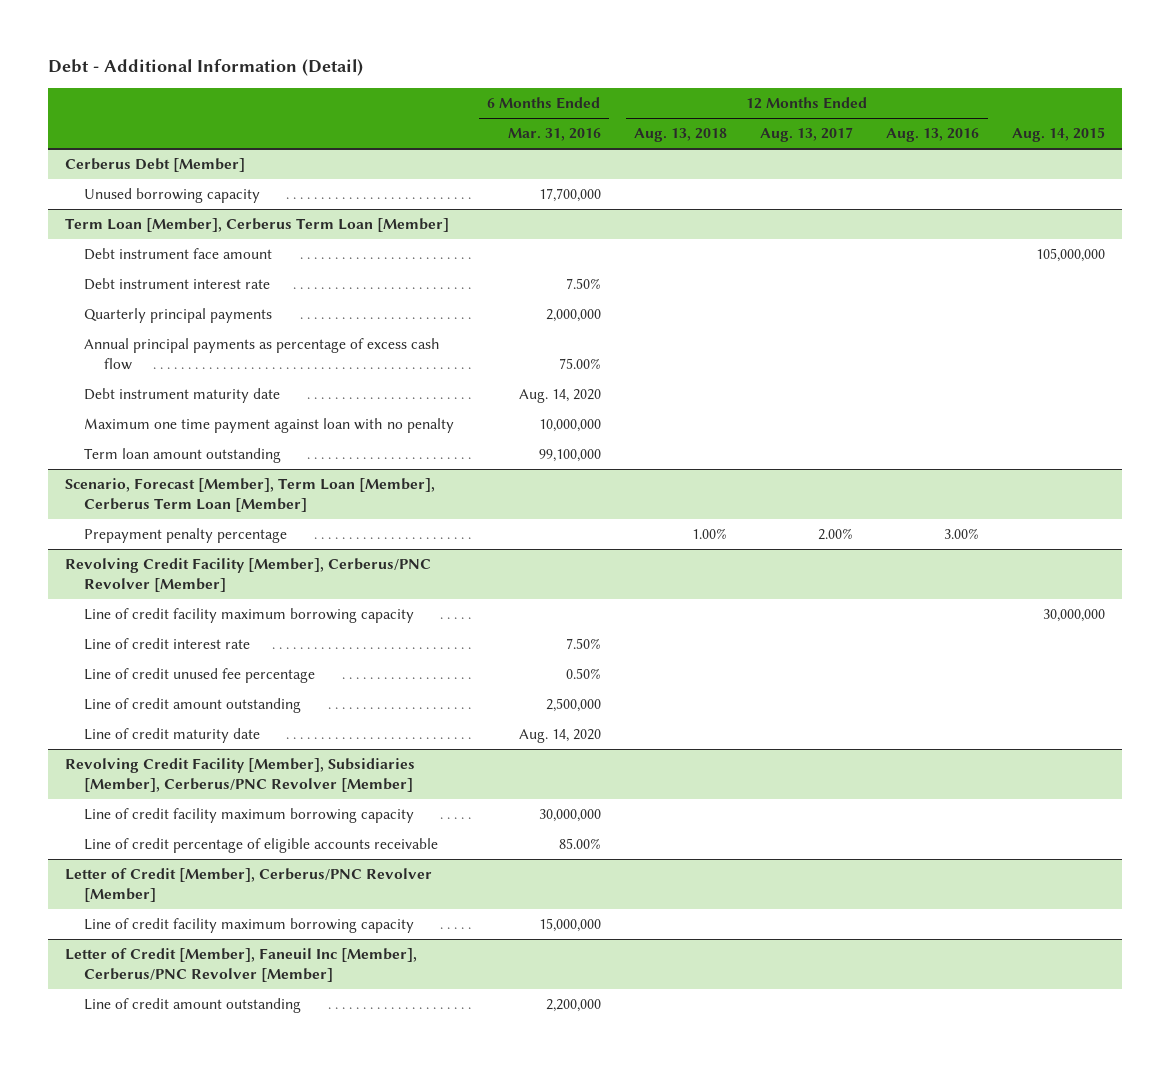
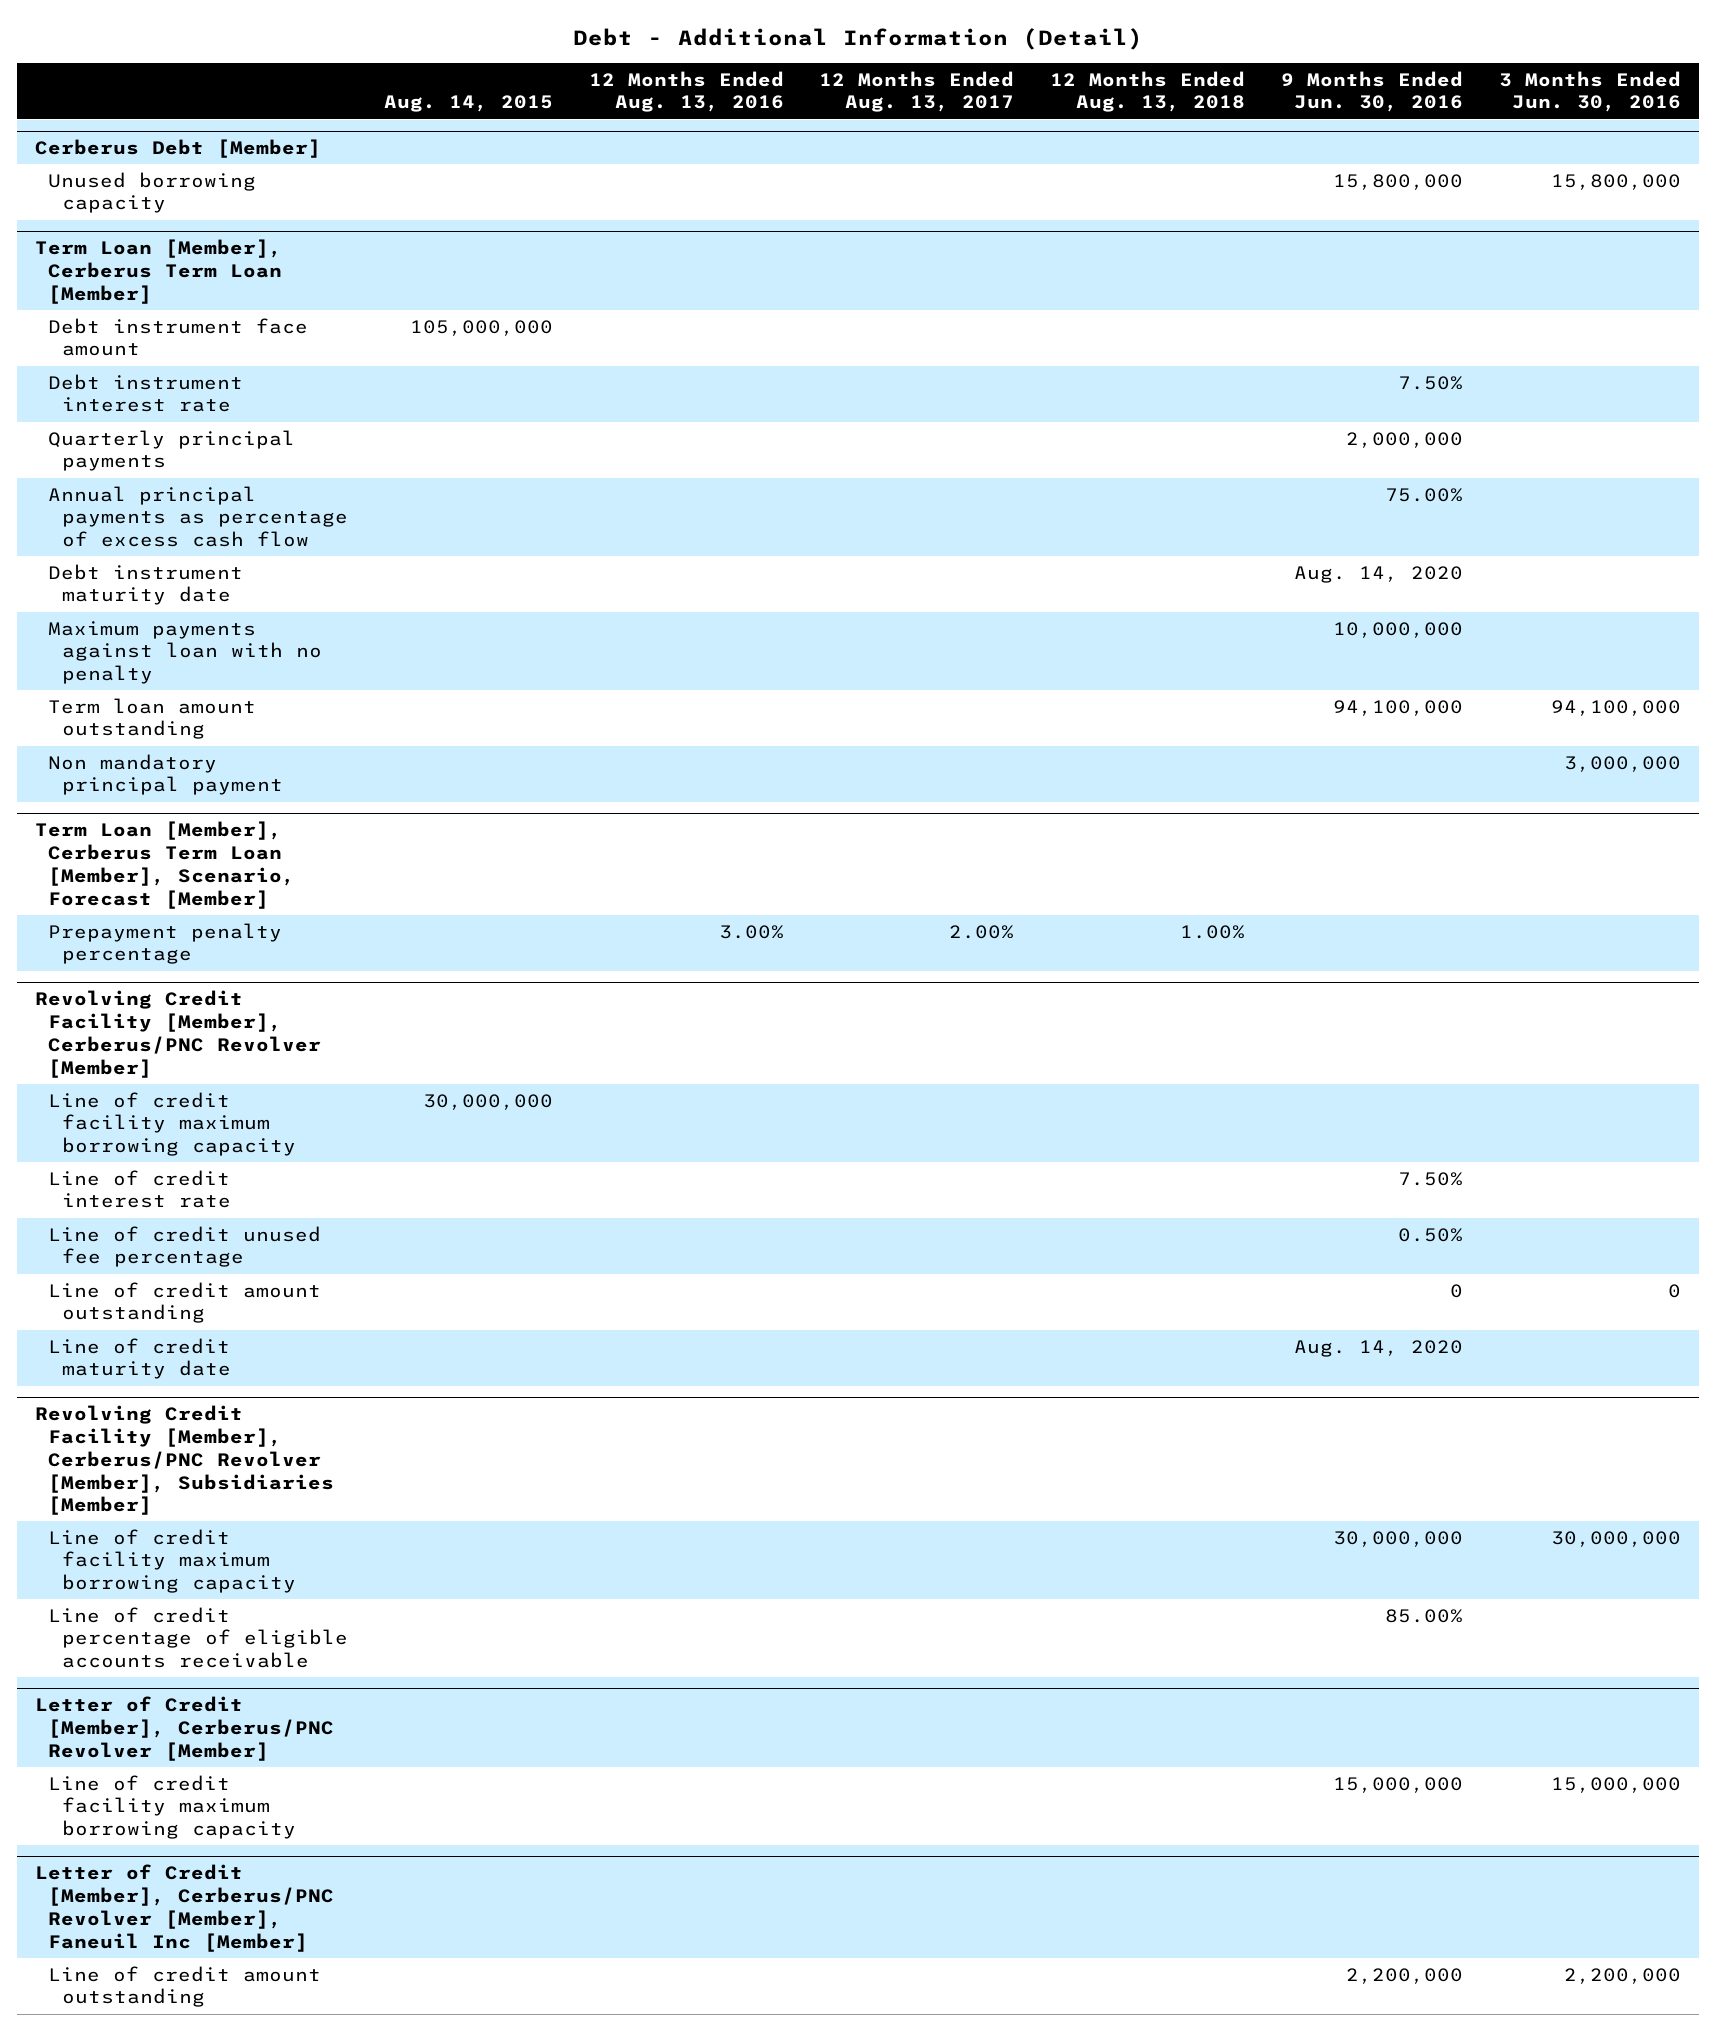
- | 6 Months Ended Mar. 31, 2016 | 12 Months Ended Aug. 13, 2018 | 12 Months Ended Aug. 13, 2017 | 12 Months Ended Aug. 13, 2016 | Aug. 14, 2015
+ | Aug. 14, 2015 | 12 Months Ended Aug. 13, 2016 | 12 Months Ended Aug. 13, 2017 | 12 Months Ended Aug. 13, 2018 | 9 Months Ended Jun. 30, 2016 | 3 Months Ended Jun. 30, 2016
@ Term Loan [Member], Cerberus Term Loan [Member]
- Maximum one time payment against loan with no penalty | 10,000,000 | | | |
+ Maximum payments against loan with no penalty | | | | | 10,000,000 |
- Scenario, Forecast [Member], Term Loan [Member], Cerberus Term Loan [Member]
@ Term Loan [Member], Cerberus Term Loan [Member]
+ Non mandatory principal payment | | | | | | 3,000,000
+ Term Loan [Member], Cerberus Term Loan [Member], Scenario, Forecast [Member]
- Revolving Credit Facility [Member], Subsidiaries [Member], Cerberus/PNC Revolver [Member]
+ Revolving Credit Facility [Member], Cerberus/PNC Revolver [Member], Subsidiaries [Member]
- Letter of Credit [Member], Faneuil Inc [Member], Cerberus/PNC Revolver [Member]
+ Letter of Credit [Member], Cerberus/PNC Revolver [Member], Faneuil Inc [Member]

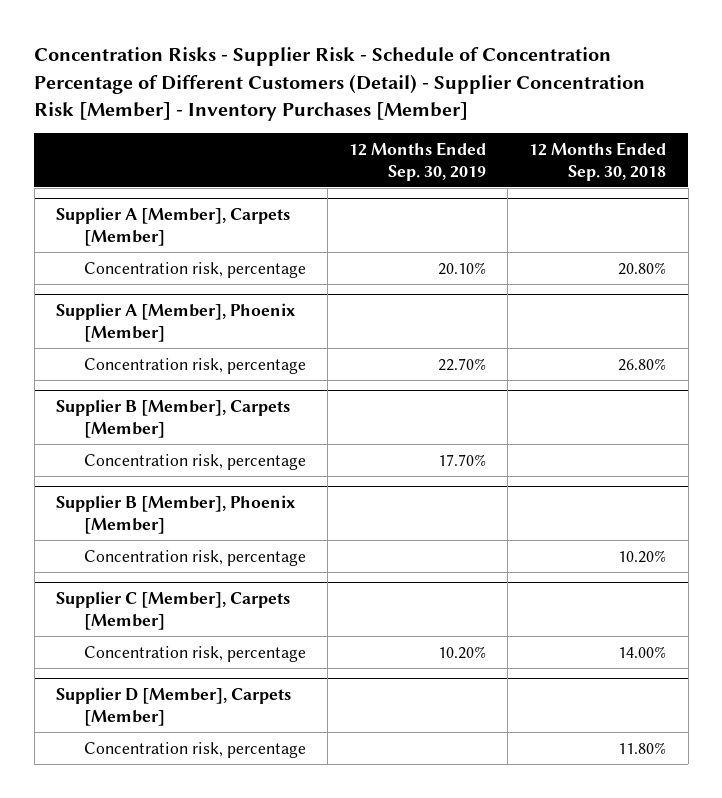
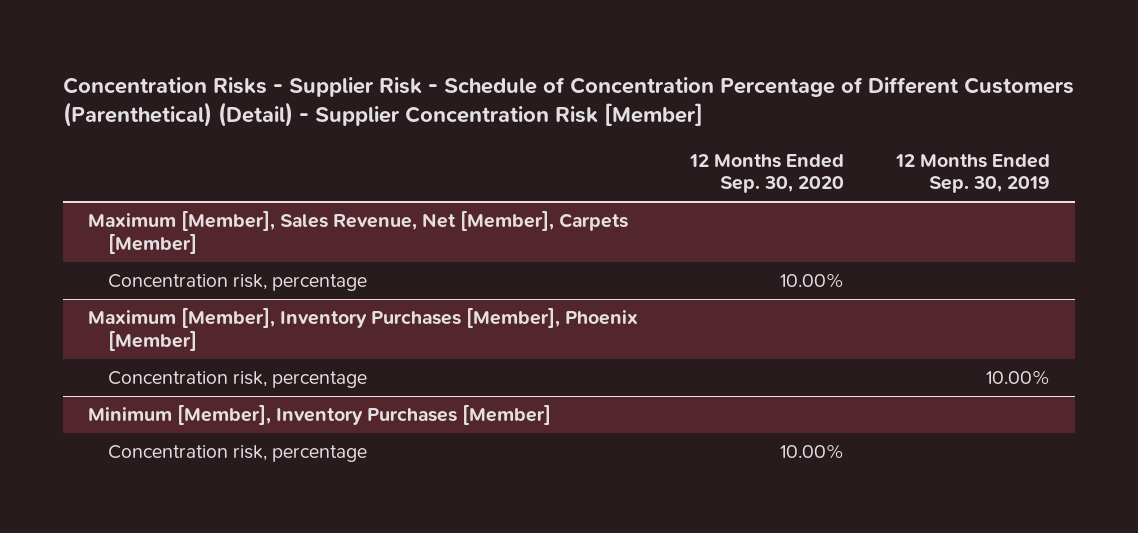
- Concentration Risks - Supplier Risk - Schedule of Concentration Percentage of Different Customers (Detail) - Supplier Concentration Risk [Member] - Inventory Purchases [Member]
+ Concentration Risks - Supplier Risk - Schedule of Concentration Percentage of Different Customers (Parenthetical) (Detail) - Supplier Concentration Risk [Member]
- | 12 Months Ended Sep. 30, 2019 | 12 Months Ended Sep. 30, 2018
+ | 12 Months Ended Sep. 30, 2020 | 12 Months Ended Sep. 30, 2019
- Supplier A [Member], Carpets [Member]
- Concentration risk, percentage | 20.10% | 20.80%
- Supplier A [Member], Phoenix [Member]
- Concentration risk, percentage | 22.70% | 26.80%
- Supplier B [Member], Carpets [Member]
- Concentration risk, percentage | 17.70% |
- Supplier B [Member], Phoenix [Member]
- Concentration risk, percentage | | 10.20%
- Supplier C [Member], Carpets [Member]
- Concentration risk, percentage | 10.20% | 14.00%
- Supplier D [Member], Carpets [Member]
- Concentration risk, percentage | | 11.80%
+ Maximum [Member], Sales Revenue, Net [Member], Carpets [Member]
+ Concentration risk, percentage | 10.00% |
+ Maximum [Member], Inventory Purchases [Member], Phoenix [Member]
+ Concentration risk, percentage | | 10.00%
+ Minimum [Member], Inventory Purchases [Member]
+ Concentration risk, percentage | 10.00% |

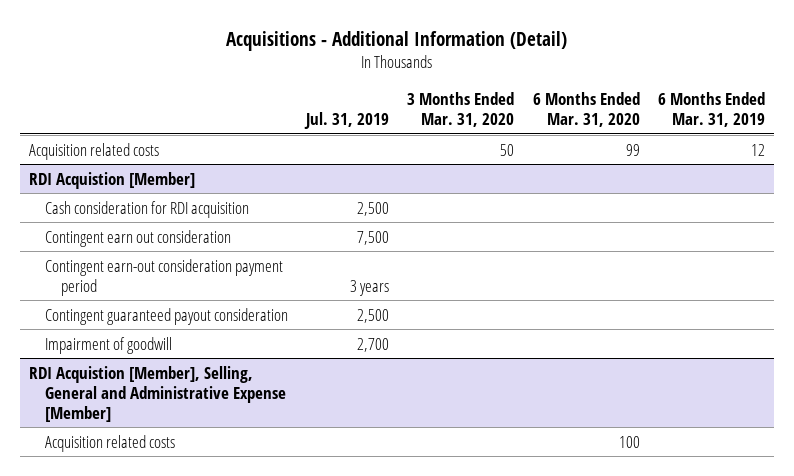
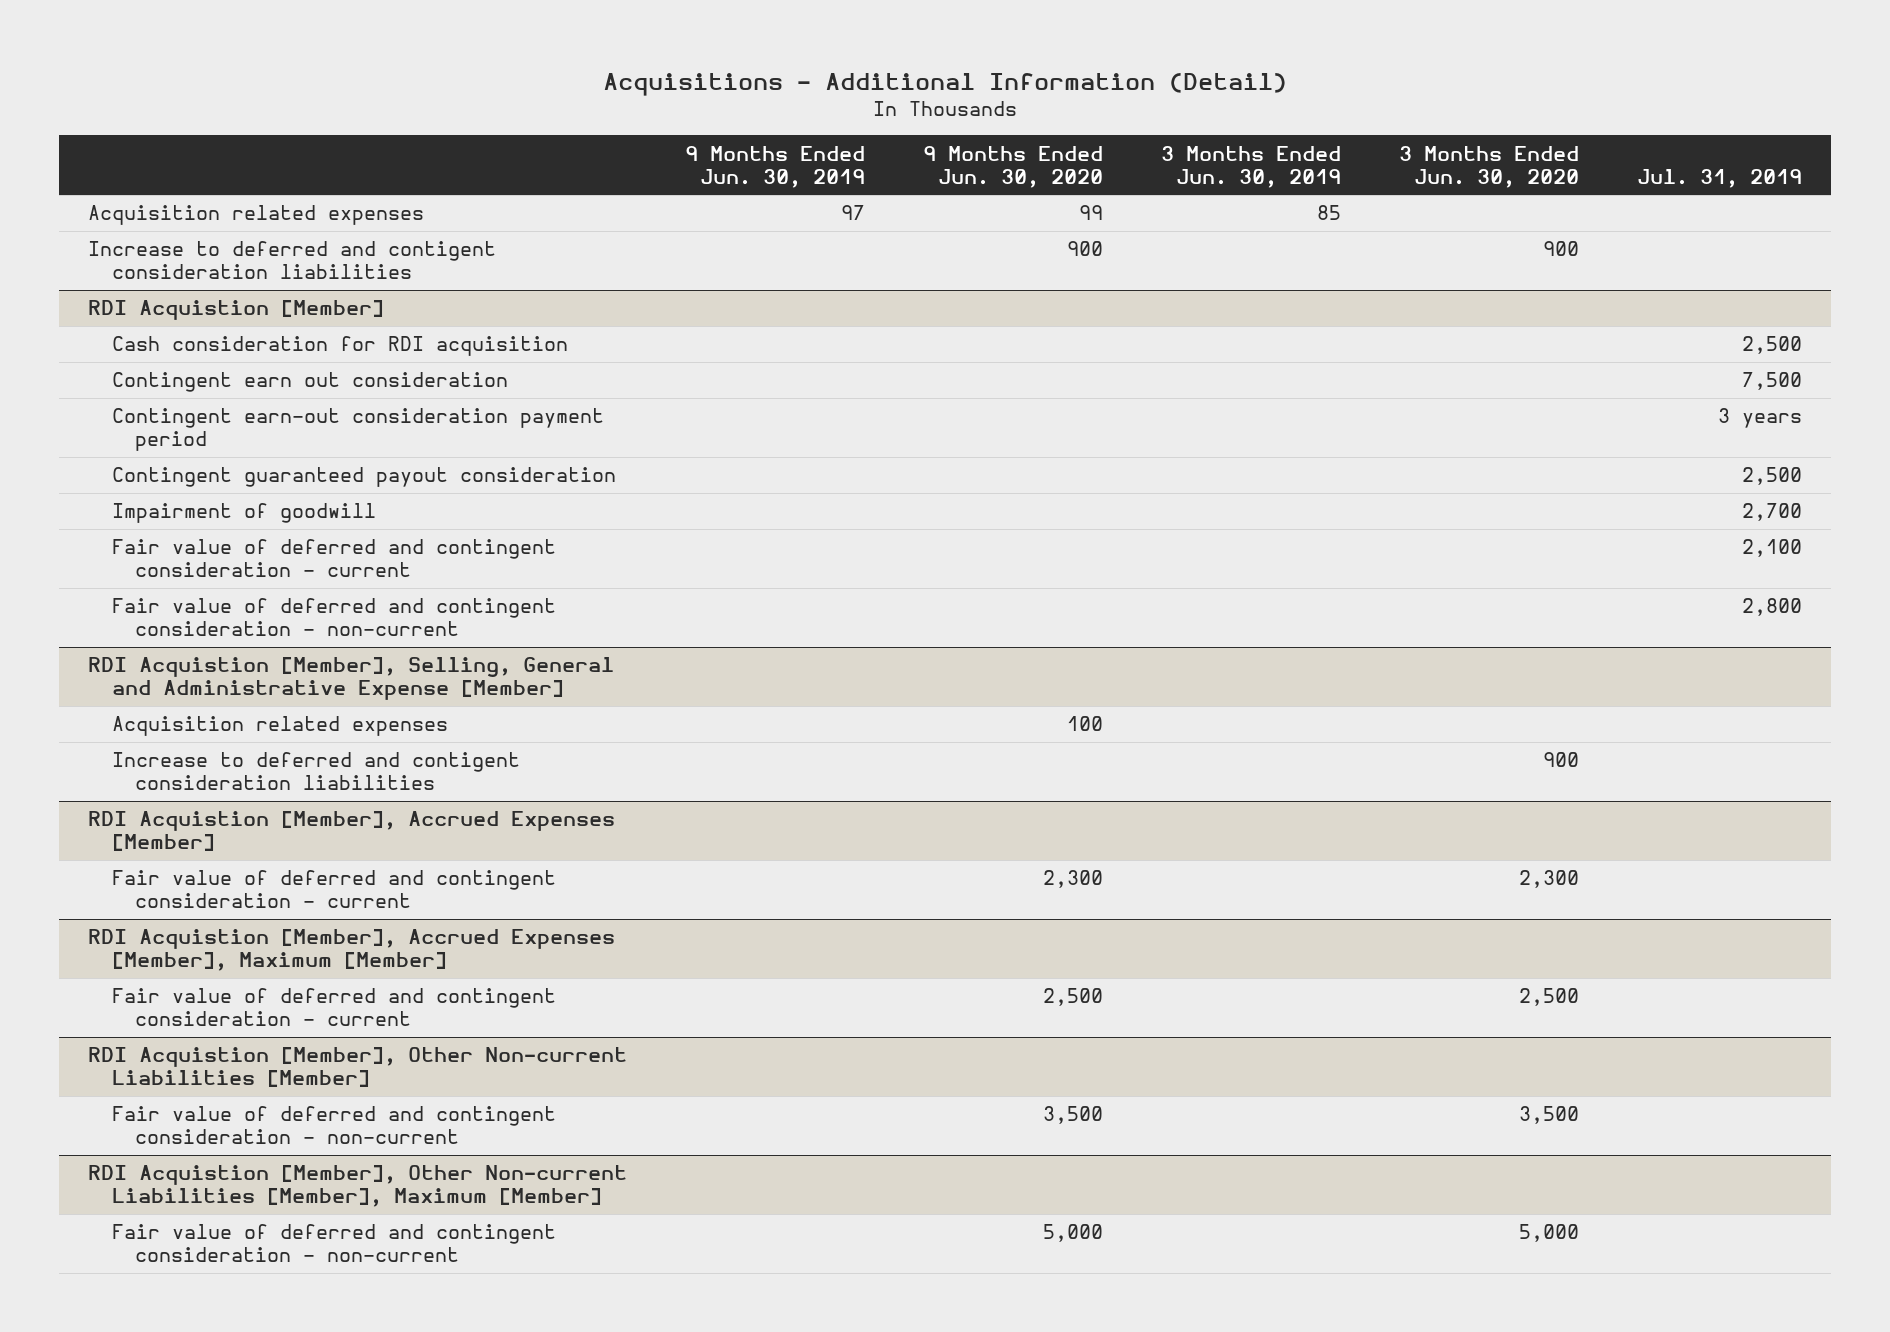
- | Jul. 31, 2019 | 3 Months Ended Mar. 31, 2020 | 6 Months Ended Mar. 31, 2020 | 6 Months Ended Mar. 31, 2019
+ | 9 Months Ended Jun. 30, 2019 | 9 Months Ended Jun. 30, 2020 | 3 Months Ended Jun. 30, 2019 | 3 Months Ended Jun. 30, 2020 | Jul. 31, 2019
- Acquisition related costs | | 50 | 99 | 12
+ Acquisition related expenses | 97 | 99 | 85 | |
+ Increase to deferred and contigent consideration liabilities | | 900 | | 900 |
@ RDI Acquistion [Member]
+ Fair value of deferred and contingent consideration - current | | | | | 2,100
+ Fair value of deferred and contingent consideration - non-current | | | | | 2,800
@ RDI Acquistion [Member], Selling, General and Administrative Expense [Member]
- Acquisition related costs | | | 100 |
+ Acquisition related expenses | | 100 | | |
+ Increase to deferred and contigent consideration liabilities | | | | 900 |
+ RDI Acquistion [Member], Accrued Expenses [Member]
+ Fair value of deferred and contingent consideration - current | | 2,300 | | 2,300 |
+ RDI Acquistion [Member], Accrued Expenses [Member], Maximum [Member]
+ Fair value of deferred and contingent consideration - current | | 2,500 | | 2,500 |
+ RDI Acquistion [Member], Other Non-current Liabilities [Member]
+ Fair value of deferred and contingent consideration - non-current | | 3,500 | | 3,500 |
+ RDI Acquistion [Member], Other Non-current Liabilities [Member], Maximum [Member]
+ Fair value of deferred and contingent consideration - non-current | | 5,000 | | 5,000 |

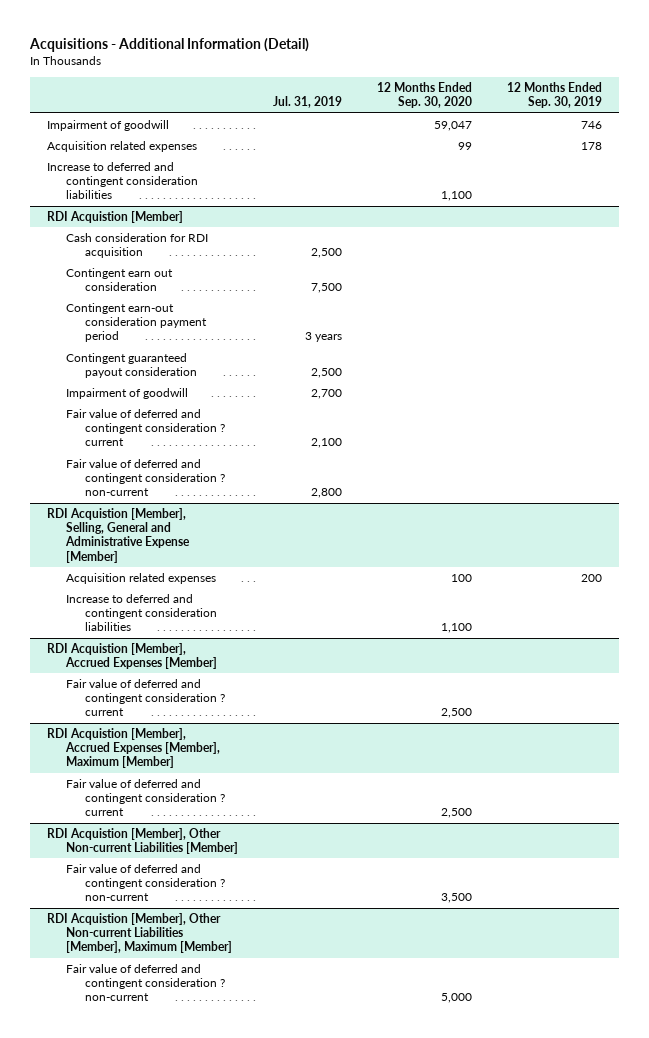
- | 9 Months Ended Jun. 30, 2019 | 9 Months Ended Jun. 30, 2020 | 3 Months Ended Jun. 30, 2019 | 3 Months Ended Jun. 30, 2020 | Jul. 31, 2019
+ | Jul. 31, 2019 | 12 Months Ended Sep. 30, 2020 | 12 Months Ended Sep. 30, 2019
+ Impairment of goodwill | | 59,047 | 746
- Increase to deferred and contigent consideration liabilities | | 900 | | 900 |
+ Increase to deferred and contingent consideration liabilities | | 1,100 |
@ RDI Acquistion [Member]
- Fair value of deferred and contingent consideration - current | | | | | 2,100
- Fair value of deferred and contingent consideration - non-current | | | | | 2,800
+ Fair value of deferred and contingent consideration ? current | 2,100 | |
+ Fair value of deferred and contingent consideration ? non-current | 2,800 | |
@ RDI Acquistion [Member], Selling, General and Administrative Expense [Member]
- Increase to deferred and contigent consideration liabilities | | | | 900 |
+ Increase to deferred and contingent consideration liabilities | | 1,100 |
@ RDI Acquistion [Member], Accrued Expenses [Member]
- Fair value of deferred and contingent consideration - current | | 2,300 | | 2,300 |
+ Fair value of deferred and contingent consideration ? current | | 2,500 |
@ RDI Acquistion [Member], Accrued Expenses [Member], Maximum [Member]
- Fair value of deferred and contingent consideration - current | | 2,500 | | 2,500 |
+ Fair value of deferred and contingent consideration ? current | | 2,500 |
@ RDI Acquistion [Member], Other Non-current Liabilities [Member]
- Fair value of deferred and contingent consideration - non-current | | 3,500 | | 3,500 |
+ Fair value of deferred and contingent consideration ? non-current | | 3,500 |
@ RDI Acquistion [Member], Other Non-current Liabilities [Member], Maximum [Member]
- Fair value of deferred and contingent consideration - non-current | | 5,000 | | 5,000 |
+ Fair value of deferred and contingent consideration ? non-current | | 5,000 |

